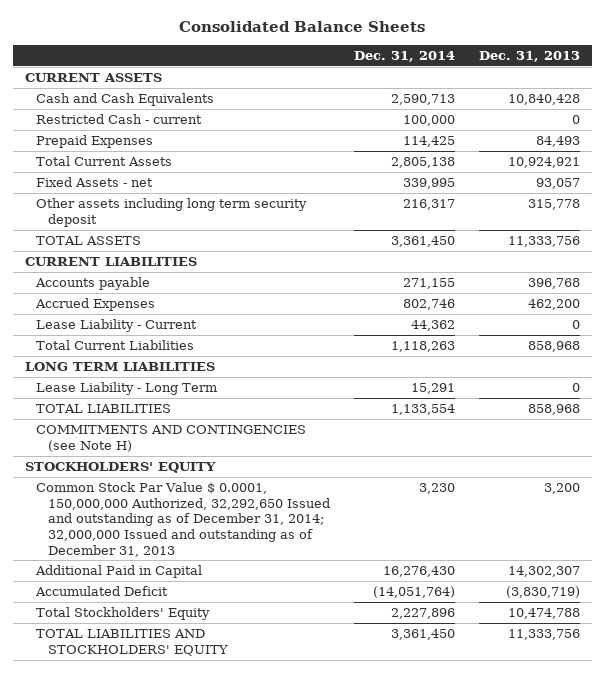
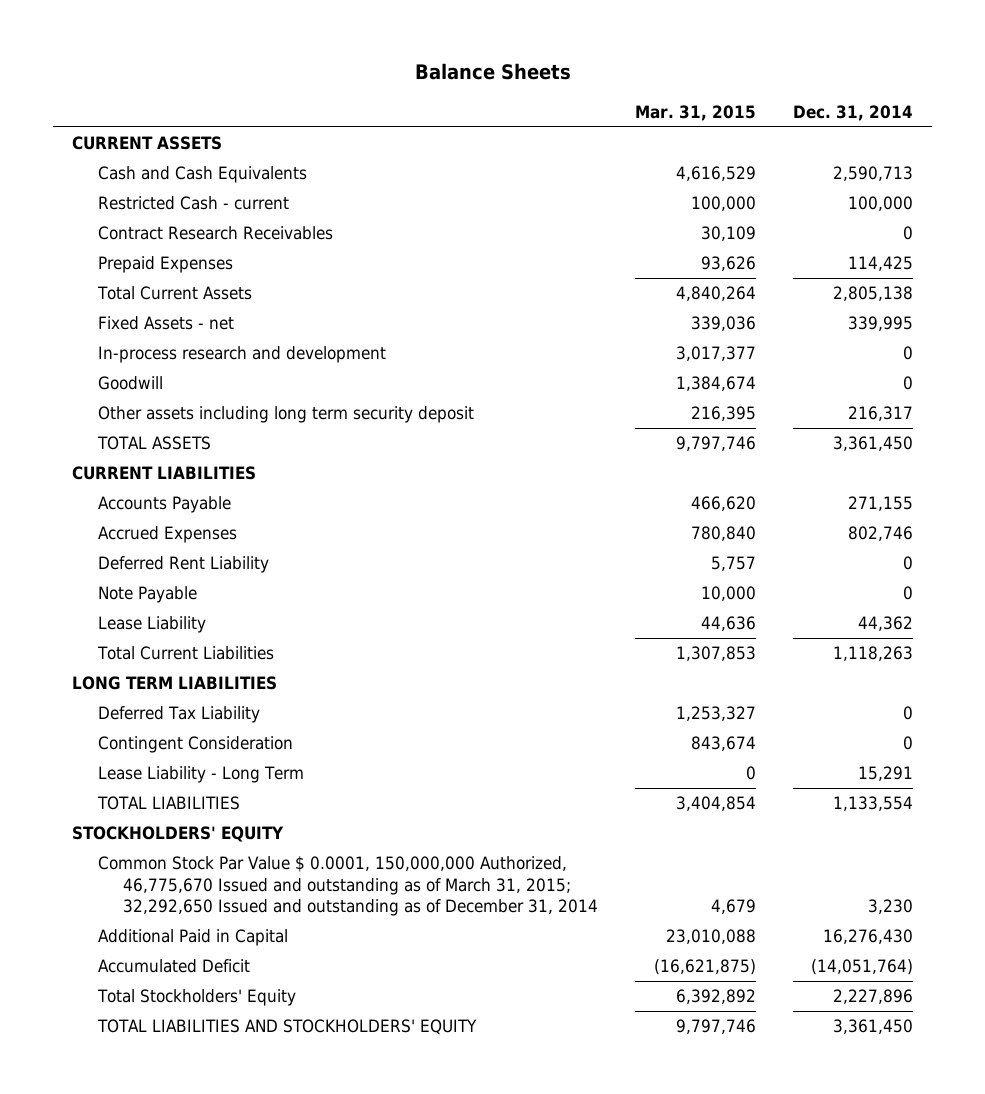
- Consolidated Balance Sheets
+ Balance Sheets
- | Dec. 31, 2014 | Dec. 31, 2013
+ | Mar. 31, 2015 | Dec. 31, 2014
+ Contract Research Receivables | 30,109 | 0
+ In-process research and development | 3,017,377 | 0
+ Goodwill | 1,384,674 | 0
- Accounts payable | 271,155 | 396,768
+ Accounts Payable | 466,620 | 271,155
- Lease Liability - Current | 44,362 | 0
+ Deferred Rent Liability | 5,757 | 0
+ Note Payable | 10,000 | 0
+ Lease Liability | 44,636 | 44,362
+ Deferred Tax Liability | 1,253,327 | 0
+ Contingent Consideration | 843,674 | 0
- COMMITMENTS AND CONTINGENCIES (see Note H)
- Common Stock Par Value $ 0.0001, 150,000,000 Authorized, 32,292,650 Issued and outstanding as of December 31, 2014; 32,000,000 Issued and outstanding as of December 31, 2013 | 3,230 | 3,200
+ Common Stock Par Value $ 0.0001, 150,000,000 Authorized, 46,775,670 Issued and outstanding as of March 31, 2015; 32,292,650 Issued and outstanding as of December 31, 2014 | 4,679 | 3,230

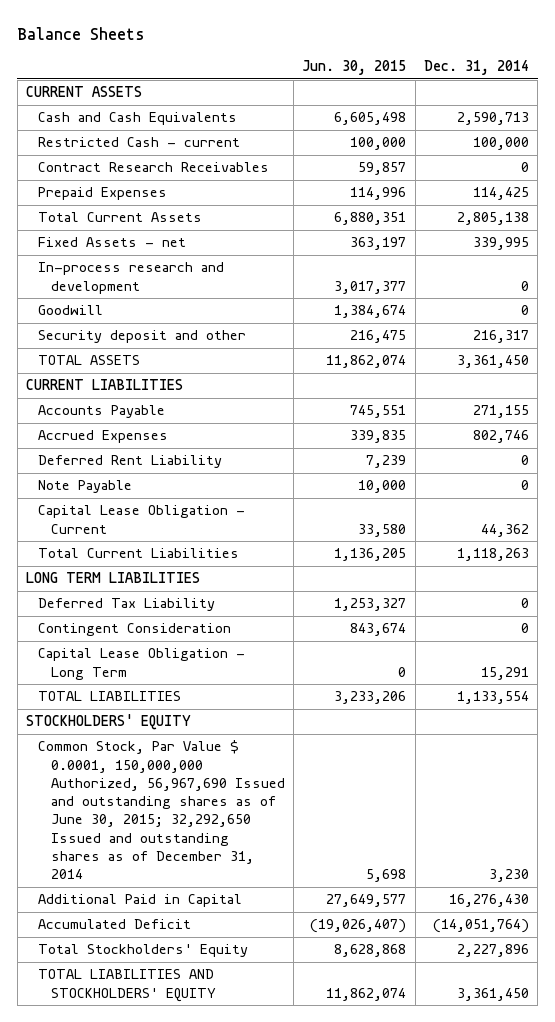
- | Mar. 31, 2015 | Dec. 31, 2014
+ | Jun. 30, 2015 | Dec. 31, 2014
- Other assets including long term security deposit | 216,395 | 216,317
+ Security deposit and other | 216,475 | 216,317
- Lease Liability | 44,636 | 44,362
+ Capital Lease Obligation - Current | 33,580 | 44,362
- Lease Liability - Long Term | 0 | 15,291
+ Capital Lease Obligation - Long Term | 0 | 15,291
- Common Stock Par Value $ 0.0001, 150,000,000 Authorized, 46,775,670 Issued and outstanding as of March 31, 2015; 32,292,650 Issued and outstanding as of December 31, 2014 | 4,679 | 3,230
+ Common Stock, Par Value $ 0.0001, 150,000,000 Authorized, 56,967,690 Issued and outstanding shares as of June 30, 2015; 32,292,650 Issued and outstanding shares as of December 31, 2014 | 5,698 | 3,230

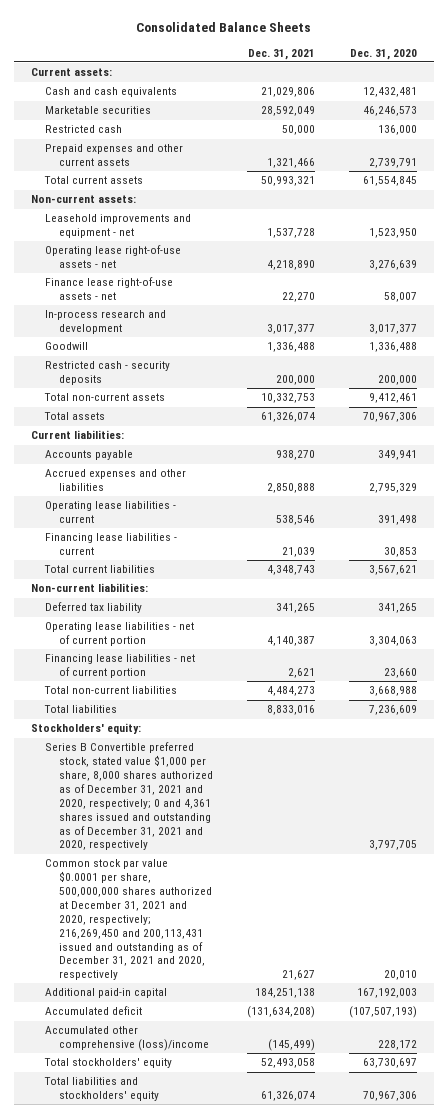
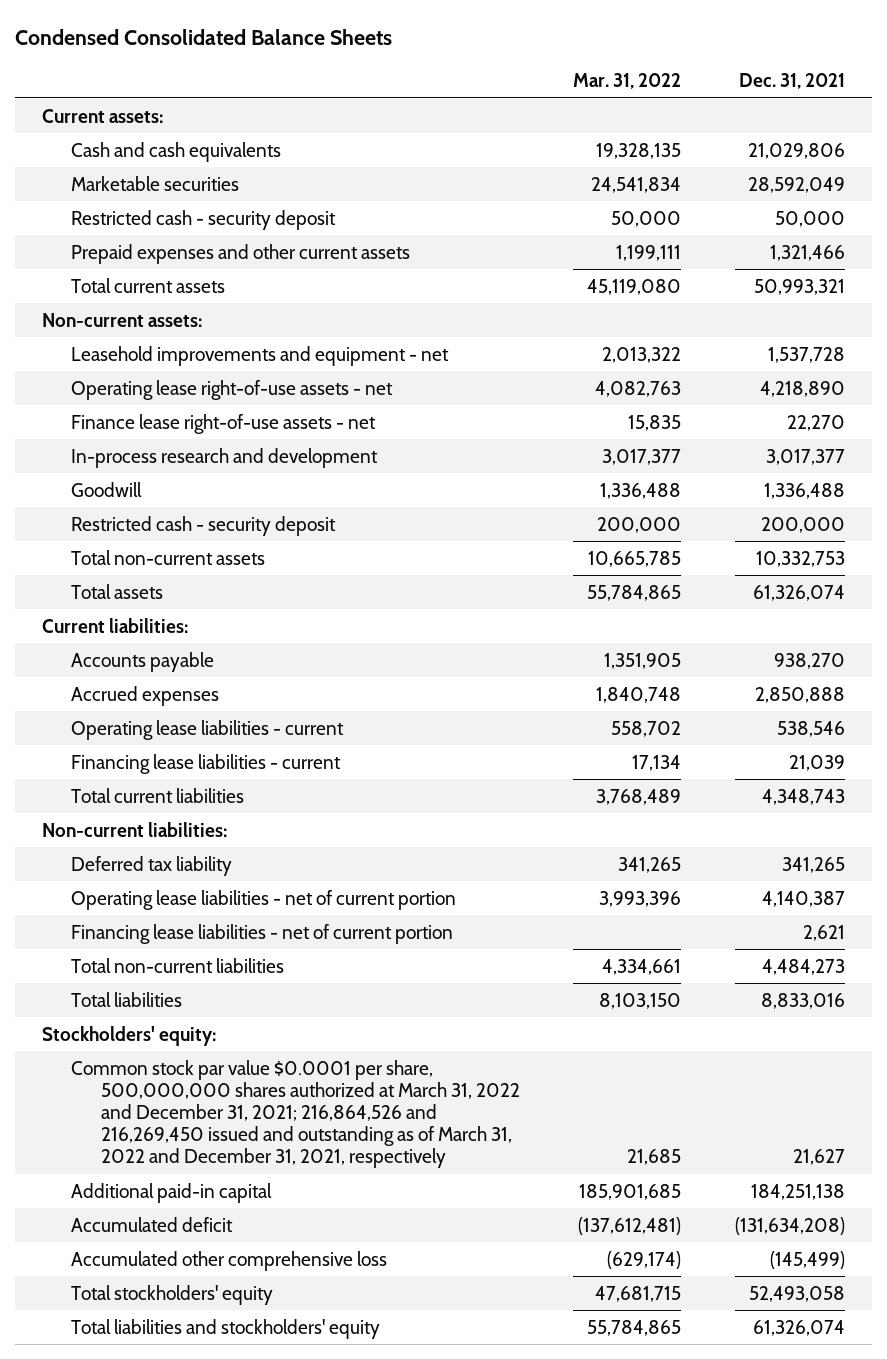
- Consolidated Balance Sheets
+ Condensed Consolidated Balance Sheets
- | Dec. 31, 2021 | Dec. 31, 2020
+ | Mar. 31, 2022 | Dec. 31, 2021
- Restricted cash | 50,000 | 136,000
+ Restricted cash - security deposit | 50,000 | 50,000
- Restricted cash - security deposits | 200,000 | 200,000
+ Restricted cash - security deposit | 200,000 | 200,000
- Accrued expenses and other liabilities | 2,850,888 | 2,795,329
+ Accrued expenses | 1,840,748 | 2,850,888
- Series B Convertible preferred stock, stated value $1,000 per share, 8,000 shares authorized as of December 31, 2021 and 2020, respectively; 0 and 4,361 shares issued and outstanding as of December 31, 2021 and 2020, respectively | | 3,797,705
- Common stock par value $0.0001 per share, 500,000,000 shares authorized at December 31, 2021 and 2020, respectively; 216,269,450 and 200,113,431 issued and outstanding as of December 31, 2021 and 2020, respectively | 21,627 | 20,010
+ Common stock par value $0.0001 per share, 500,000,000 shares authorized at March 31, 2022 and December 31, 2021; 216,864,526 and 216,269,450 issued and outstanding as of March 31, 2022 and December 31, 2021, respectively | 21,685 | 21,627
- Accumulated other comprehensive (loss)/income | (145,499) | 228,172
+ Accumulated other comprehensive loss | (629,174) | (145,499)

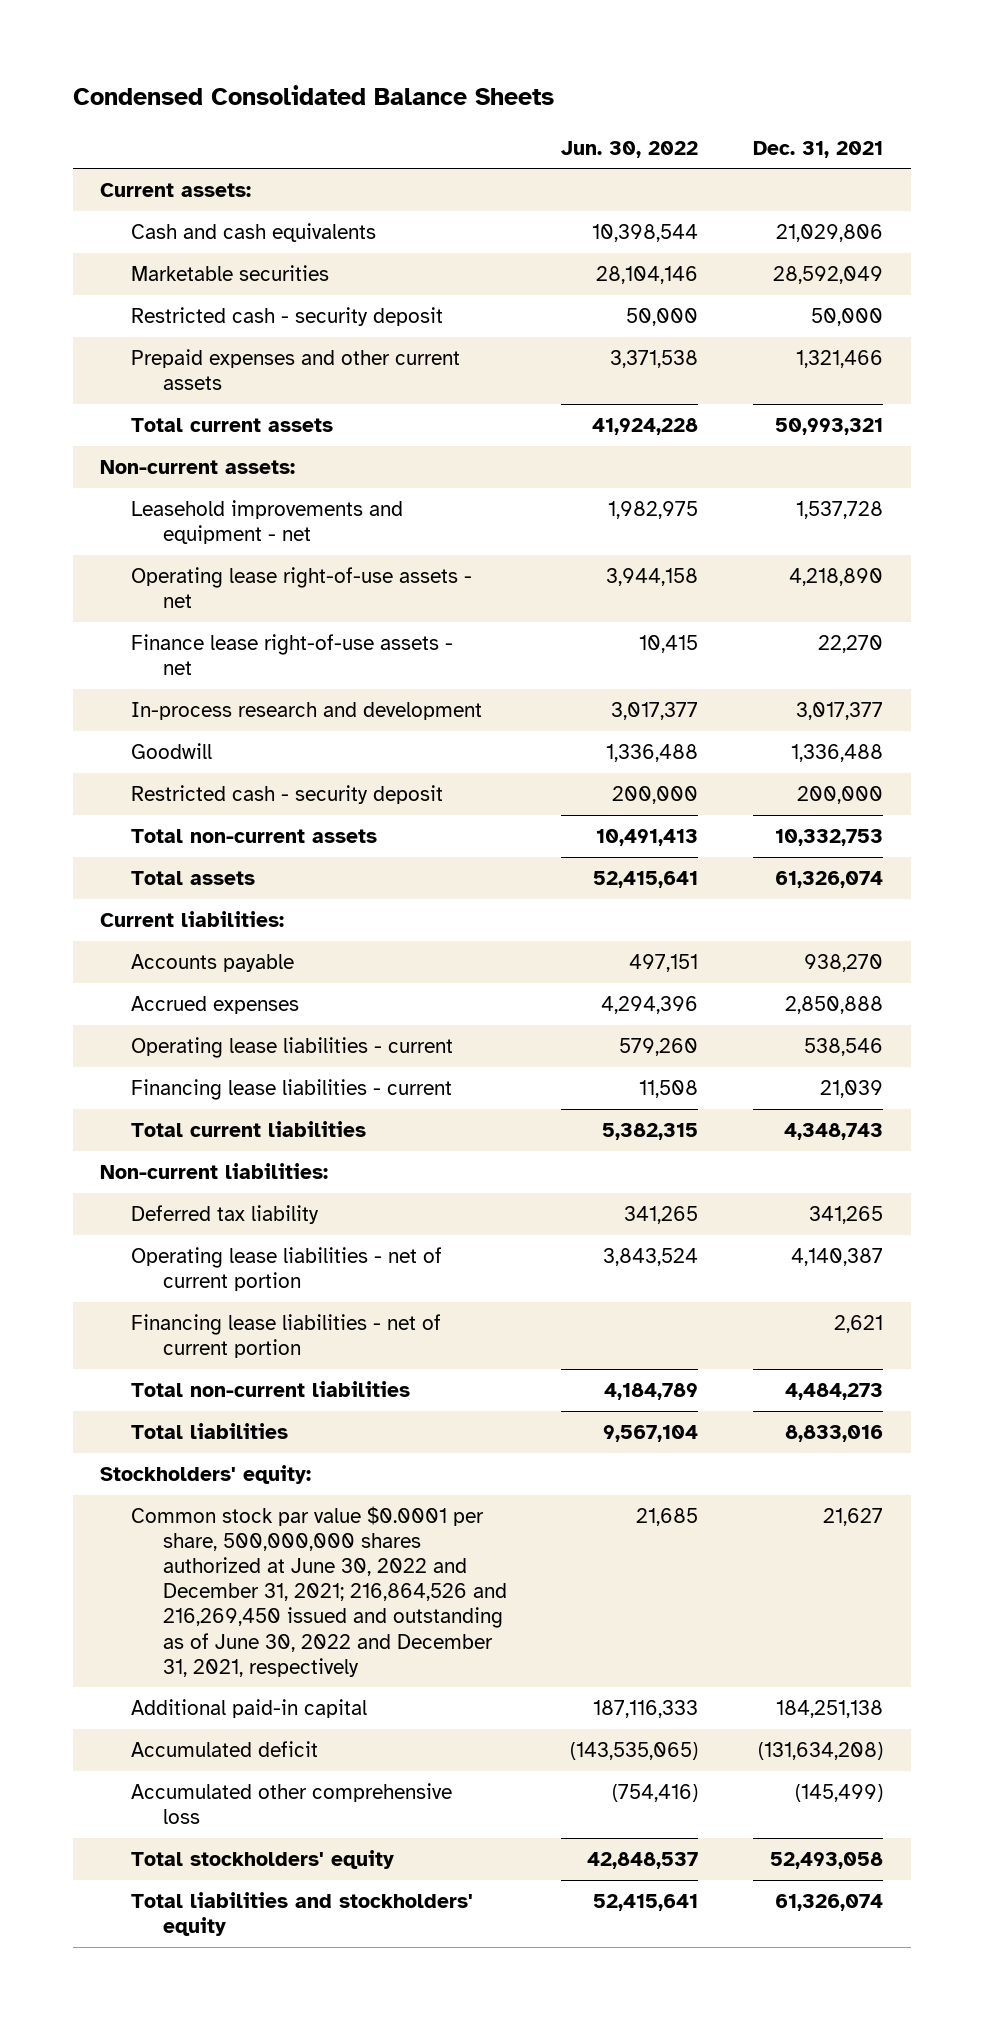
- | Mar. 31, 2022 | Dec. 31, 2021
+ | Jun. 30, 2022 | Dec. 31, 2021
- Common stock par value $0.0001 per share, 500,000,000 shares authorized at March 31, 2022 and December 31, 2021; 216,864,526 and 216,269,450 issued and outstanding as of March 31, 2022 and December 31, 2021, respectively | 21,685 | 21,627
+ Common stock par value $0.0001 per share, 500,000,000 shares authorized at June 30, 2022 and December 31, 2021; 216,864,526 and 216,269,450 issued and outstanding as of June 30, 2022 and December 31, 2021, respectively | 21,685 | 21,627

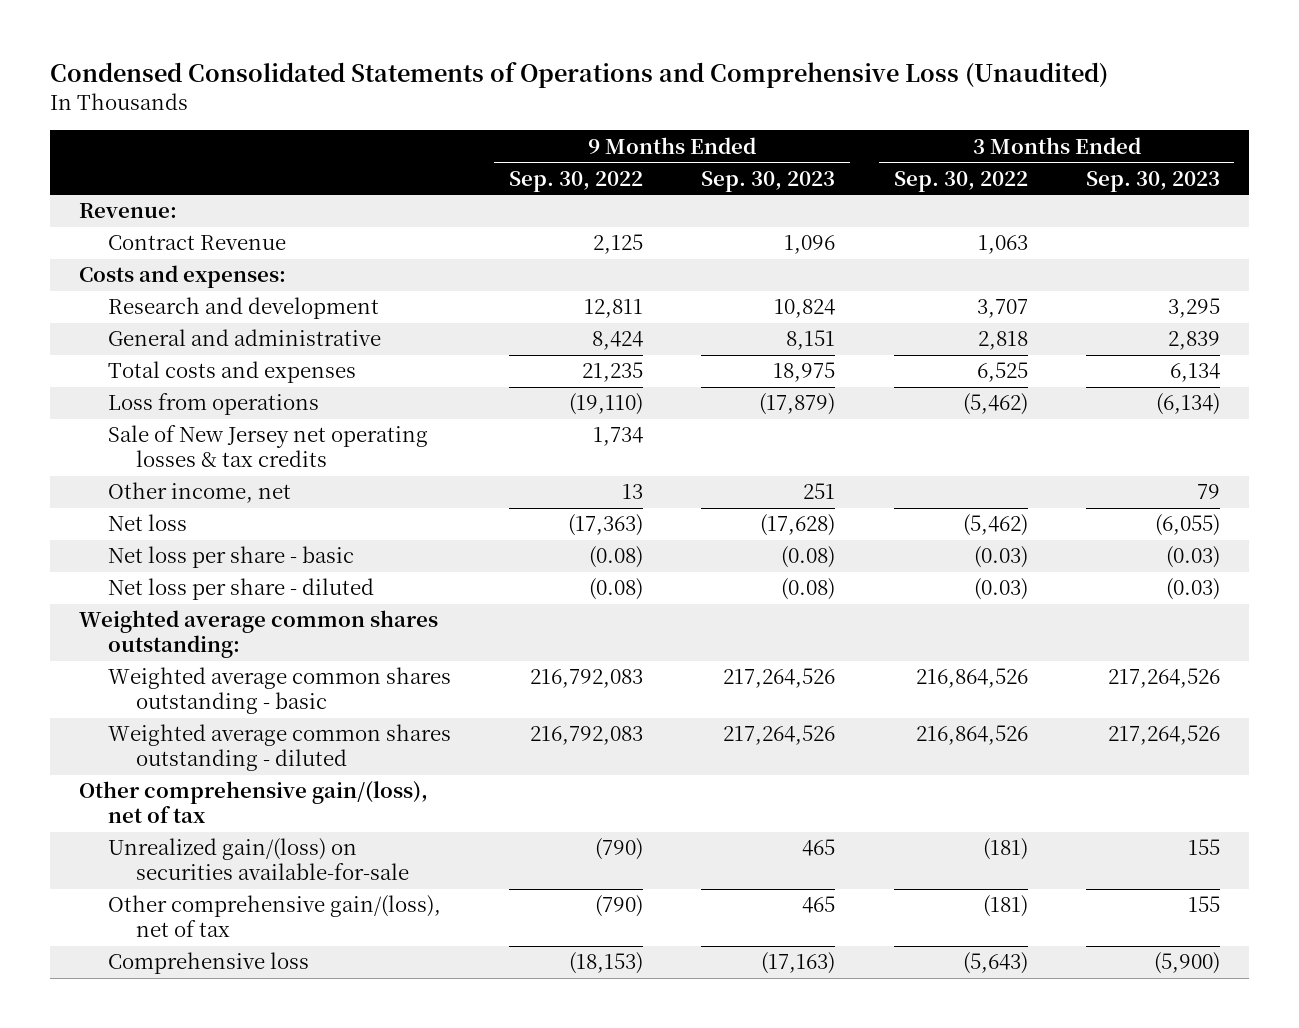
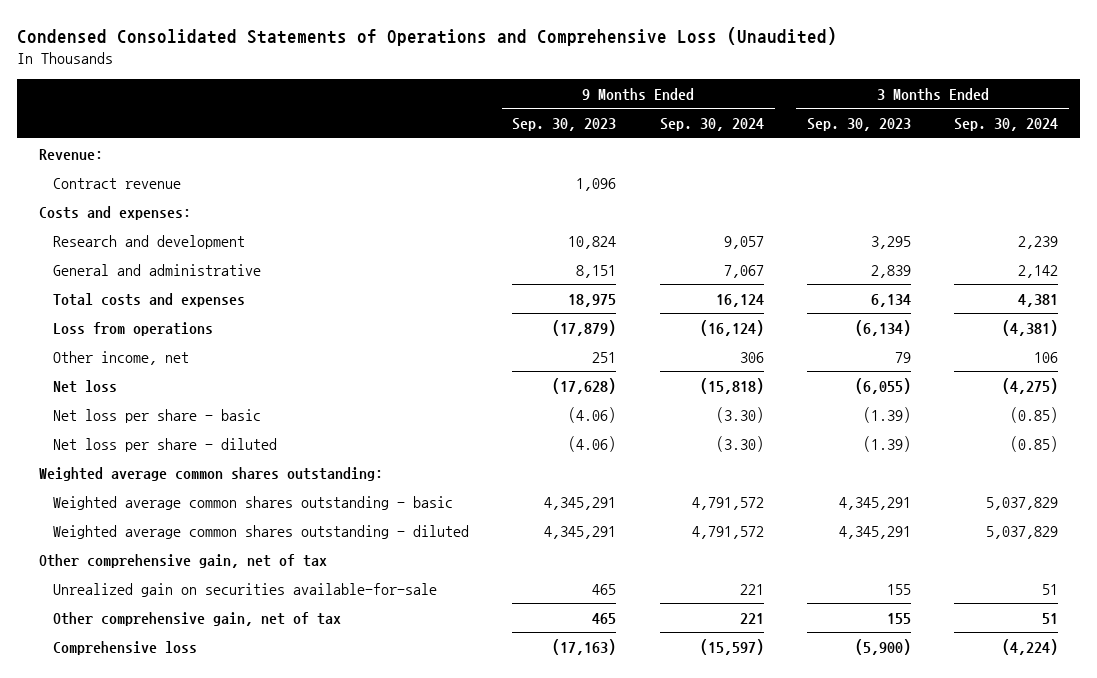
- | 9 Months Ended Sep. 30, 2022 | 9 Months Ended Sep. 30, 2023 | 3 Months Ended Sep. 30, 2022 | 3 Months Ended Sep. 30, 2023
+ | 9 Months Ended Sep. 30, 2023 | 9 Months Ended Sep. 30, 2024 | 3 Months Ended Sep. 30, 2023 | 3 Months Ended Sep. 30, 2024
- Contract Revenue | 2,125 | 1,096 | 1,063 |
+ Contract revenue | 1,096 | | |
- Sale of New Jersey net operating losses & tax credits | 1,734 | | |
- Net loss per share - basic | (0.08) | (0.08) | (0.03) | (0.03)
- Net loss per share - diluted | (0.08) | (0.08) | (0.03) | (0.03)
+ Net loss per share - basic | (4.06) | (3.30) | (1.39) | (0.85)
+ Net loss per share - diluted | (4.06) | (3.30) | (1.39) | (0.85)
- Weighted average common shares outstanding - basic | 216,792,083 | 217,264,526 | 216,864,526 | 217,264,526
- Weighted average common shares outstanding - diluted | 216,792,083 | 217,264,526 | 216,864,526 | 217,264,526
- Other comprehensive gain/(loss), net of tax
- Unrealized gain/(loss) on securities available-for-sale | (790) | 465 | (181) | 155
- Other comprehensive gain/(loss), net of tax | (790) | 465 | (181) | 155
+ Weighted average common shares outstanding - basic | 4,345,291 | 4,791,572 | 4,345,291 | 5,037,829
+ Weighted average common shares outstanding - diluted | 4,345,291 | 4,791,572 | 4,345,291 | 5,037,829
+ Other comprehensive gain, net of tax
+ Unrealized gain on securities available-for-sale | 465 | 221 | 155 | 51
+ Other comprehensive gain, net of tax | 465 | 221 | 155 | 51

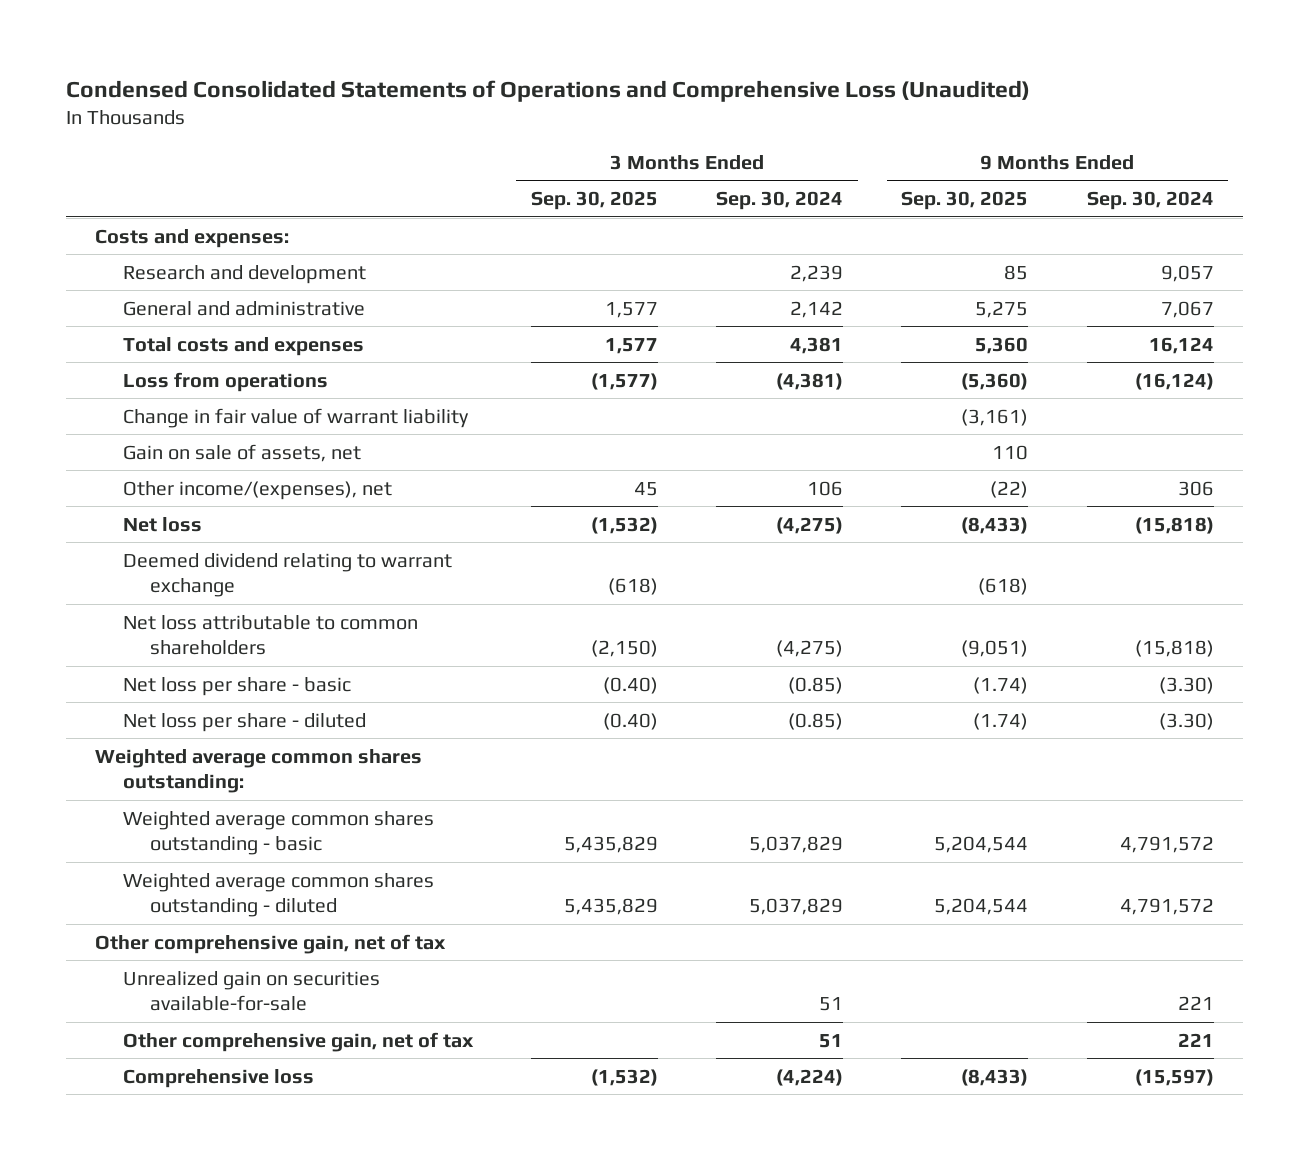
- | 9 Months Ended Sep. 30, 2023 | 9 Months Ended Sep. 30, 2024 | 3 Months Ended Sep. 30, 2023 | 3 Months Ended Sep. 30, 2024
+ | 3 Months Ended Sep. 30, 2025 | 3 Months Ended Sep. 30, 2024 | 9 Months Ended Sep. 30, 2025 | 9 Months Ended Sep. 30, 2024
- Revenue:
- Contract revenue | 1,096 | | |
- Other income, net | 251 | 306 | 79 | 106
+ Change in fair value of warrant liability | | | (3,161) |
+ Gain on sale of assets, net | | | 110 |
+ Other income/(expenses), net | 45 | 106 | (22) | 306
+ Deemed dividend relating to warrant exchange | (618) | | (618) |
+ Net loss attributable to common shareholders | (2,150) | (4,275) | (9,051) | (15,818)

